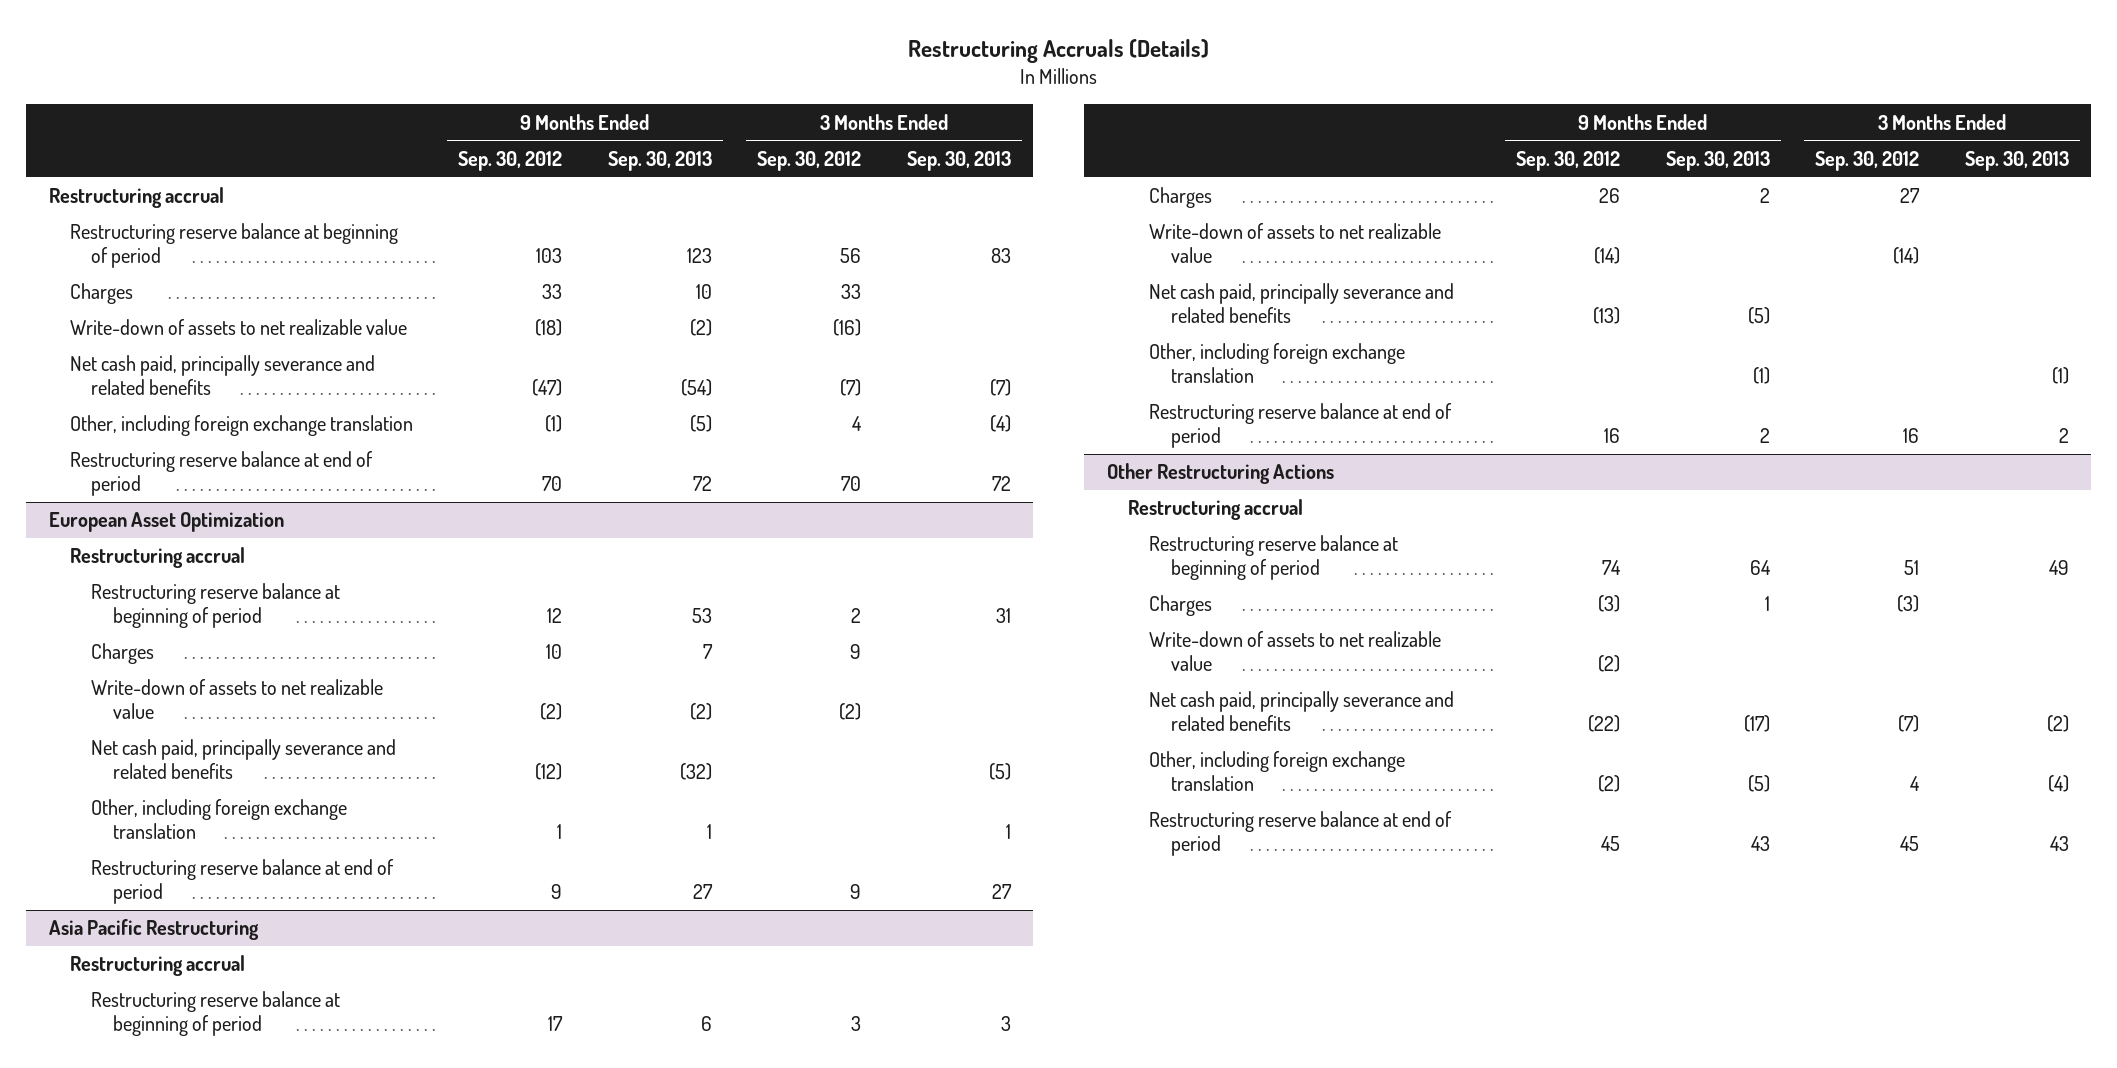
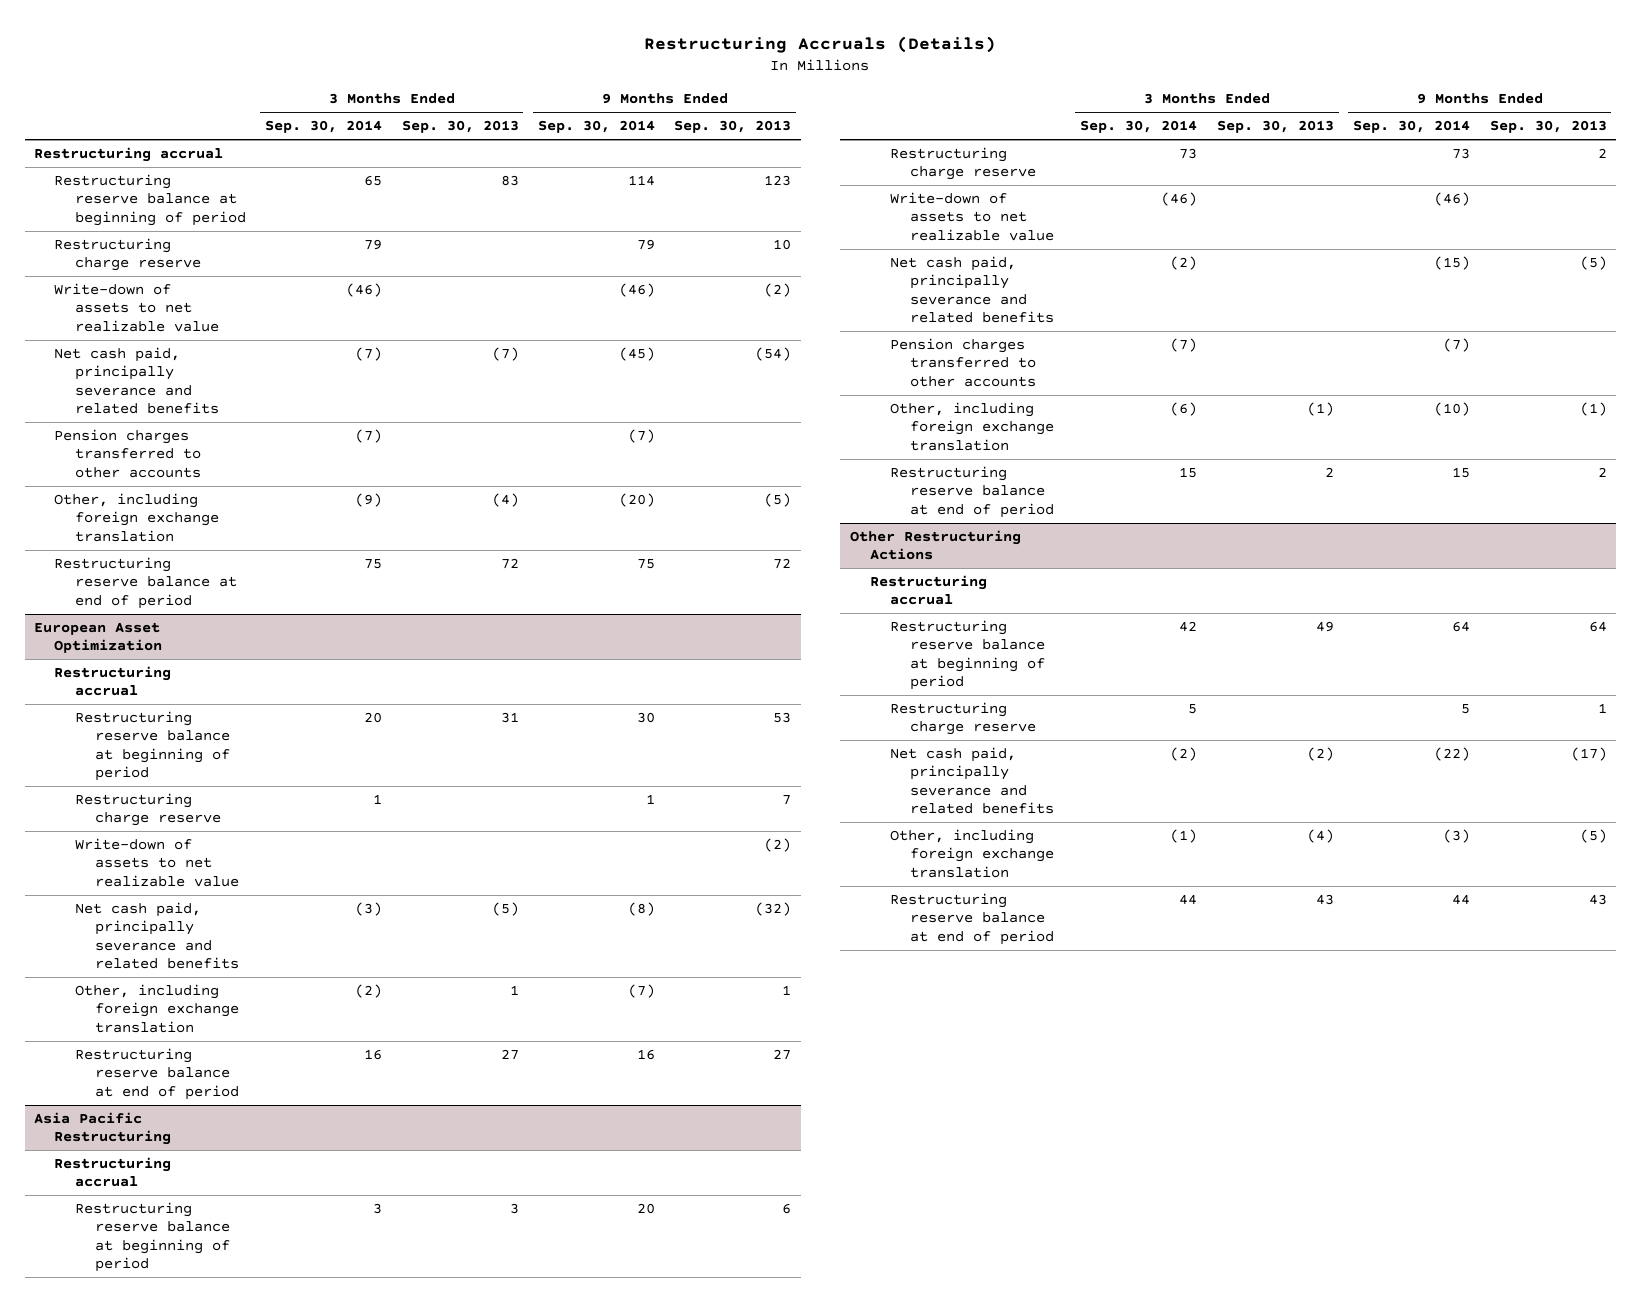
- | 9 Months Ended Sep. 30, 2012 | 9 Months Ended Sep. 30, 2013 | 3 Months Ended Sep. 30, 2012 | 3 Months Ended Sep. 30, 2013
+ | 3 Months Ended Sep. 30, 2014 | 3 Months Ended Sep. 30, 2013 | 9 Months Ended Sep. 30, 2014 | 9 Months Ended Sep. 30, 2013
- Charges | 33 | 10 | 33 |
+ Restructuring charge reserve | 79 | | 79 | 10
+ Pension charges transferred to other accounts | (7) | | (7) |
@ European Asset Optimization
- Charges | 10 | 7 | 9 |
+ Restructuring charge reserve | 1 | | 1 | 7
@ Asia Pacific Restructuring
- Charges | 26 | 2 | 27 |
+ Restructuring charge reserve | 73 | | 73 | 2
+ Pension charges transferred to other accounts | (7) | | (7) |
@ Other Restructuring Actions
- Charges | (3) | 1 | (3) |
- Write-down of assets to net realizable value | (2) | | |
+ Restructuring charge reserve | 5 | | 5 | 1

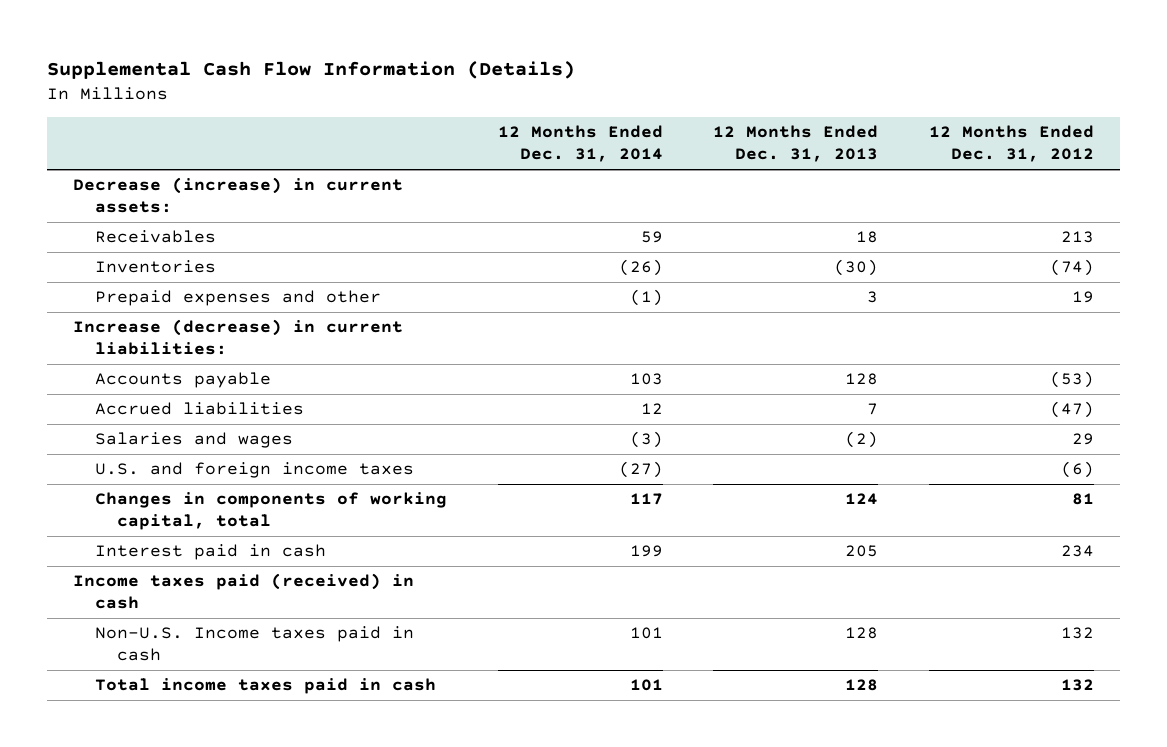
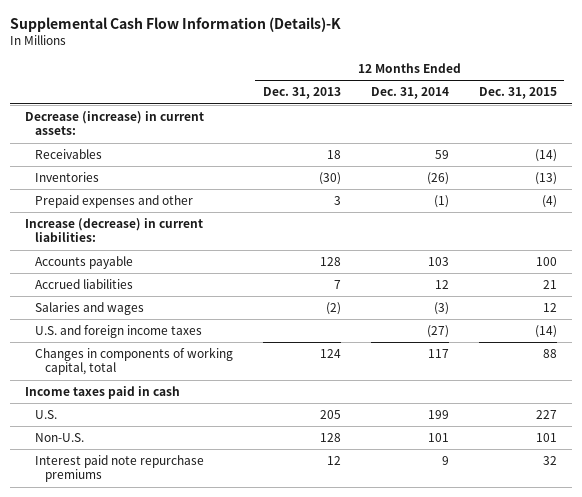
- Supplemental Cash Flow Information (Details)
+ Supplemental Cash Flow Information (Details)-K
- | 12 Months Ended Dec. 31, 2014 | 12 Months Ended Dec. 31, 2013 | 12 Months Ended Dec. 31, 2012
+ | 12 Months Ended Dec. 31, 2013 | 12 Months Ended Dec. 31, 2014 | 12 Months Ended Dec. 31, 2015
- Interest paid in cash | 199 | 205 | 234
- Income taxes paid (received) in cash
- Non-U.S. Income taxes paid in cash | 101 | 128 | 132
- Total income taxes paid in cash | 101 | 128 | 132
+ Income taxes paid in cash
+ U.S. | 205 | 199 | 227
+ Non-U.S. | 128 | 101 | 101
+ Interest paid note repurchase premiums | 12 | 9 | 32

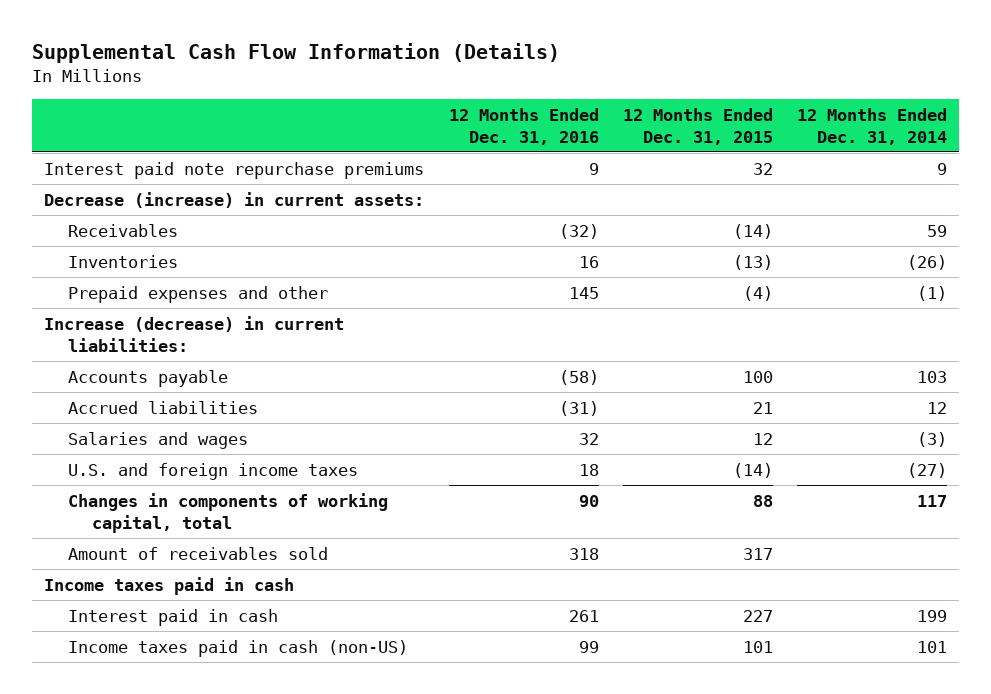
- Supplemental Cash Flow Information (Details)-K
+ Supplemental Cash Flow Information (Details)
- | 12 Months Ended Dec. 31, 2013 | 12 Months Ended Dec. 31, 2014 | 12 Months Ended Dec. 31, 2015
+ | 12 Months Ended Dec. 31, 2016 | 12 Months Ended Dec. 31, 2015 | 12 Months Ended Dec. 31, 2014
moved up: Interest paid note repurchase premiums | 9 | 32 | 9
+ Amount of receivables sold | 318 | 317 |
- U.S. | 205 | 199 | 227
- Non-U.S. | 128 | 101 | 101
+ Interest paid in cash | 261 | 227 | 199
+ Income taxes paid in cash (non-US) | 99 | 101 | 101

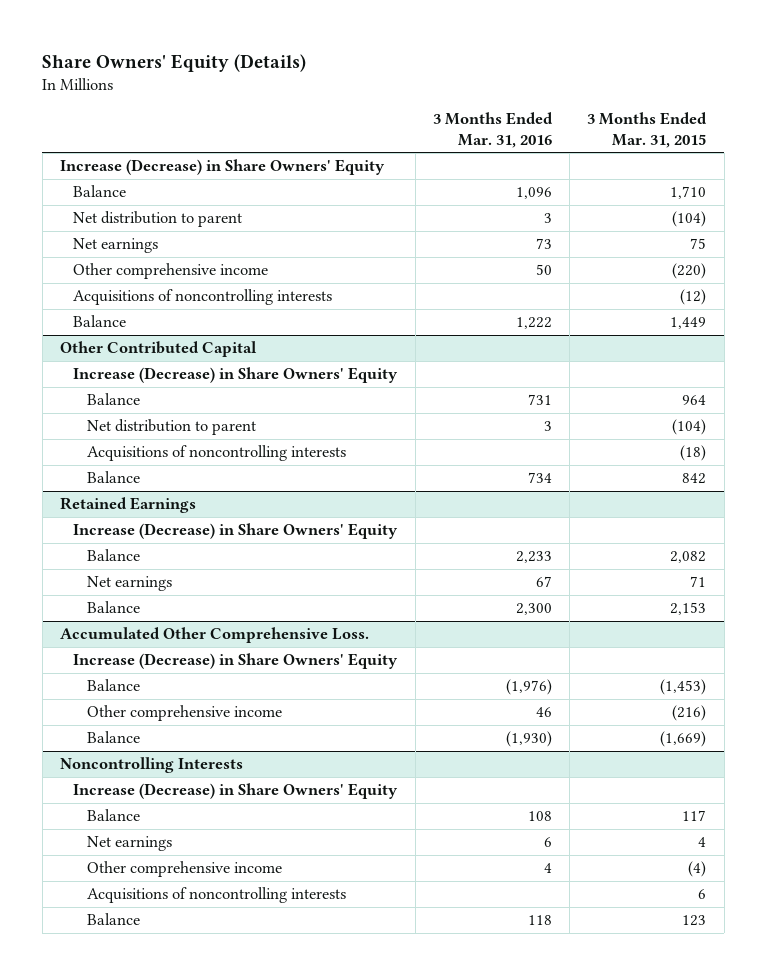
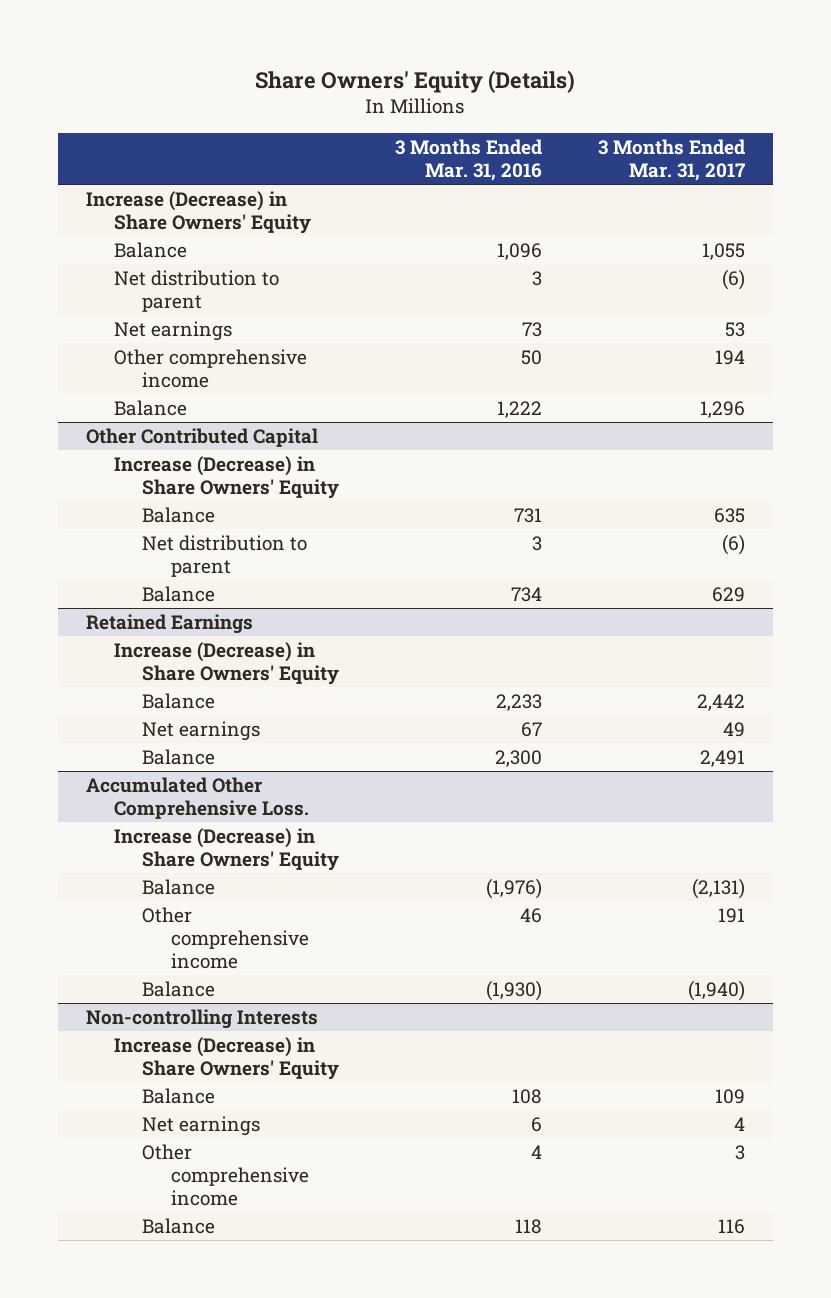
- | 3 Months Ended Mar. 31, 2016 | 3 Months Ended Mar. 31, 2015
+ | 3 Months Ended Mar. 31, 2016 | 3 Months Ended Mar. 31, 2017
- Acquisitions of noncontrolling interests | | (12)
@ Other Contributed Capital
- Acquisitions of noncontrolling interests | | (18)
- Noncontrolling Interests
+ Non-controlling Interests
- Acquisitions of noncontrolling interests | | 6

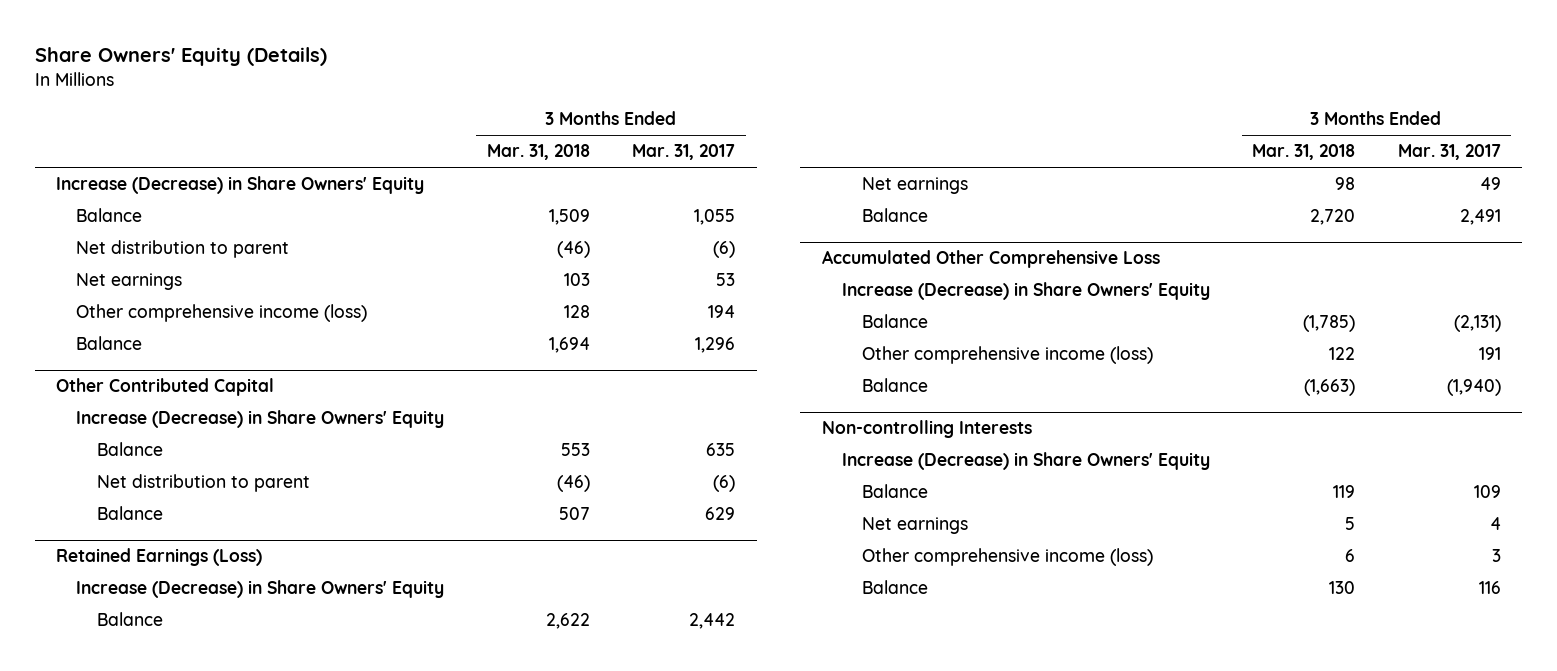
- | 3 Months Ended Mar. 31, 2016 | 3 Months Ended Mar. 31, 2017
+ | 3 Months Ended Mar. 31, 2018 | 3 Months Ended Mar. 31, 2017
- Other comprehensive income | 50 | 194
+ Other comprehensive income (loss) | 128 | 194
- Retained Earnings
+ Retained Earnings (Loss)
- Accumulated Other Comprehensive Loss.
+ Accumulated Other Comprehensive Loss
- Other comprehensive income | 46 | 191
+ Other comprehensive income (loss) | 122 | 191
@ Non-controlling Interests
- Other comprehensive income | 4 | 3
+ Other comprehensive income (loss) | 6 | 3

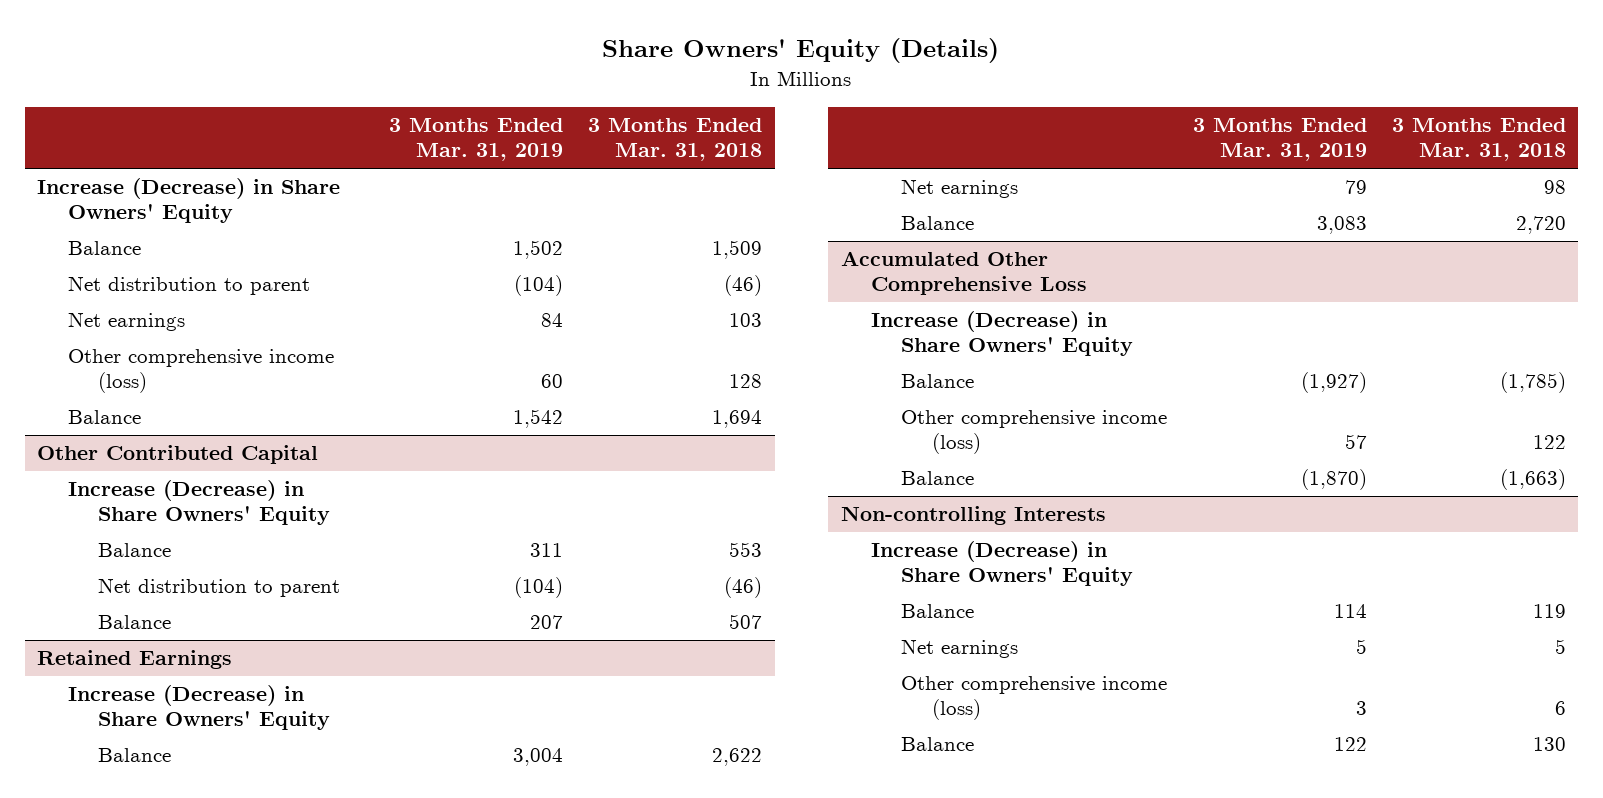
- | 3 Months Ended Mar. 31, 2018 | 3 Months Ended Mar. 31, 2017
+ | 3 Months Ended Mar. 31, 2019 | 3 Months Ended Mar. 31, 2018
- Retained Earnings (Loss)
+ Retained Earnings

